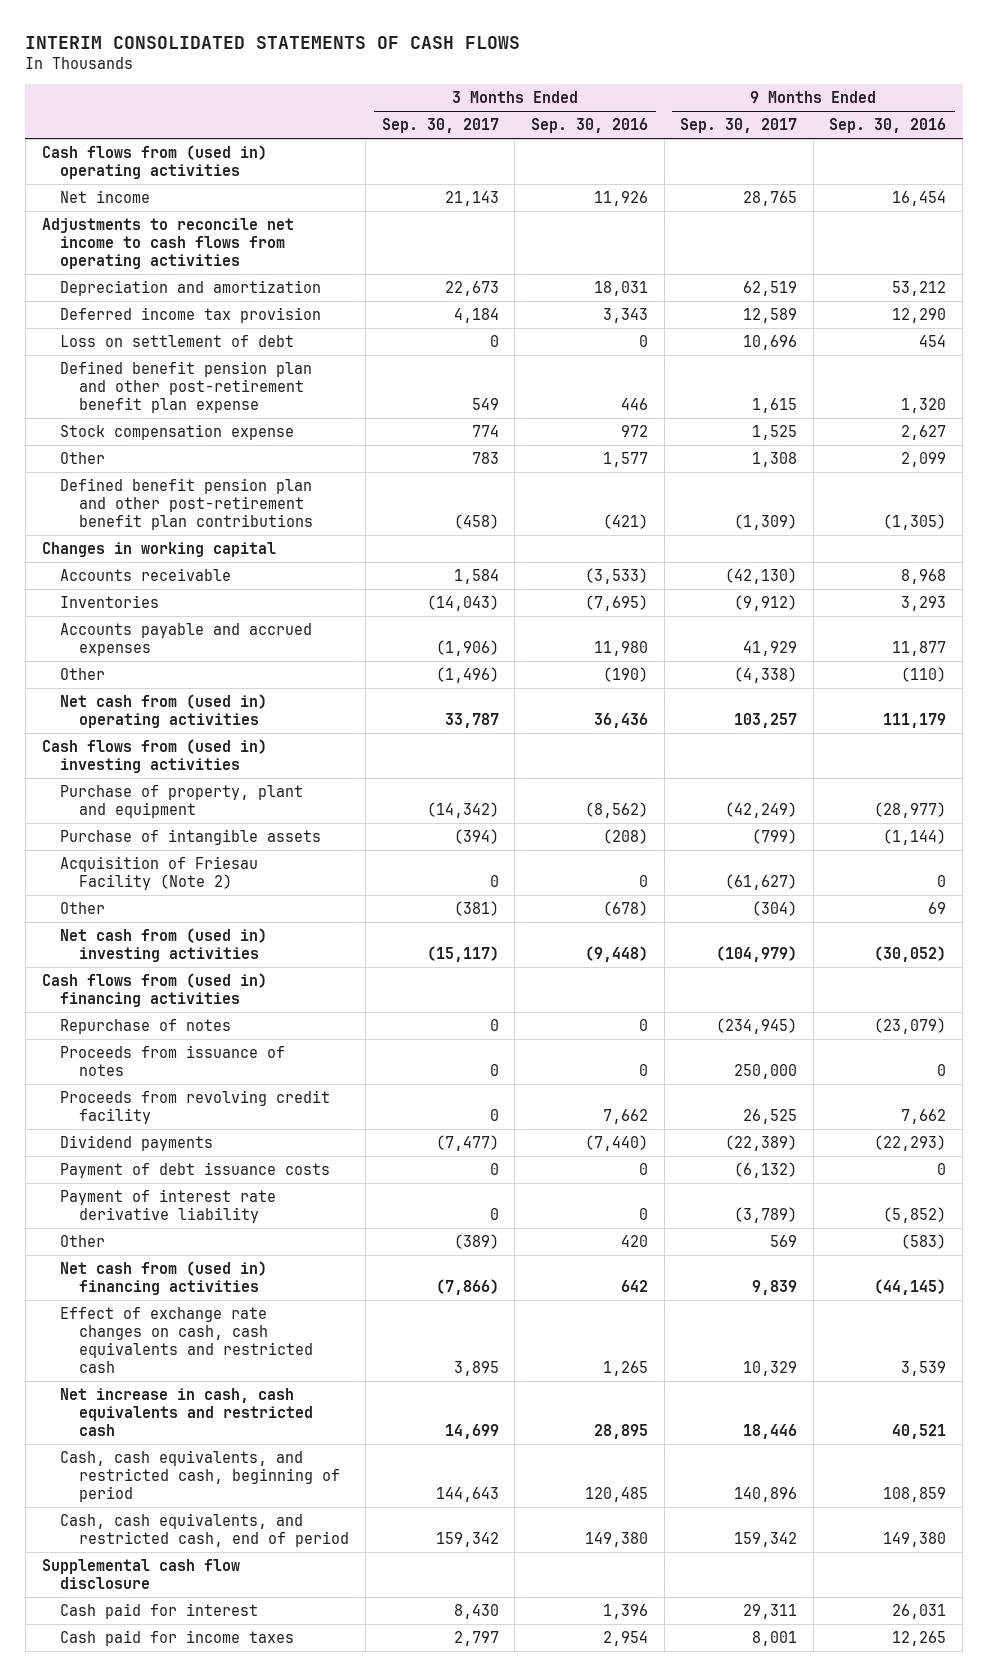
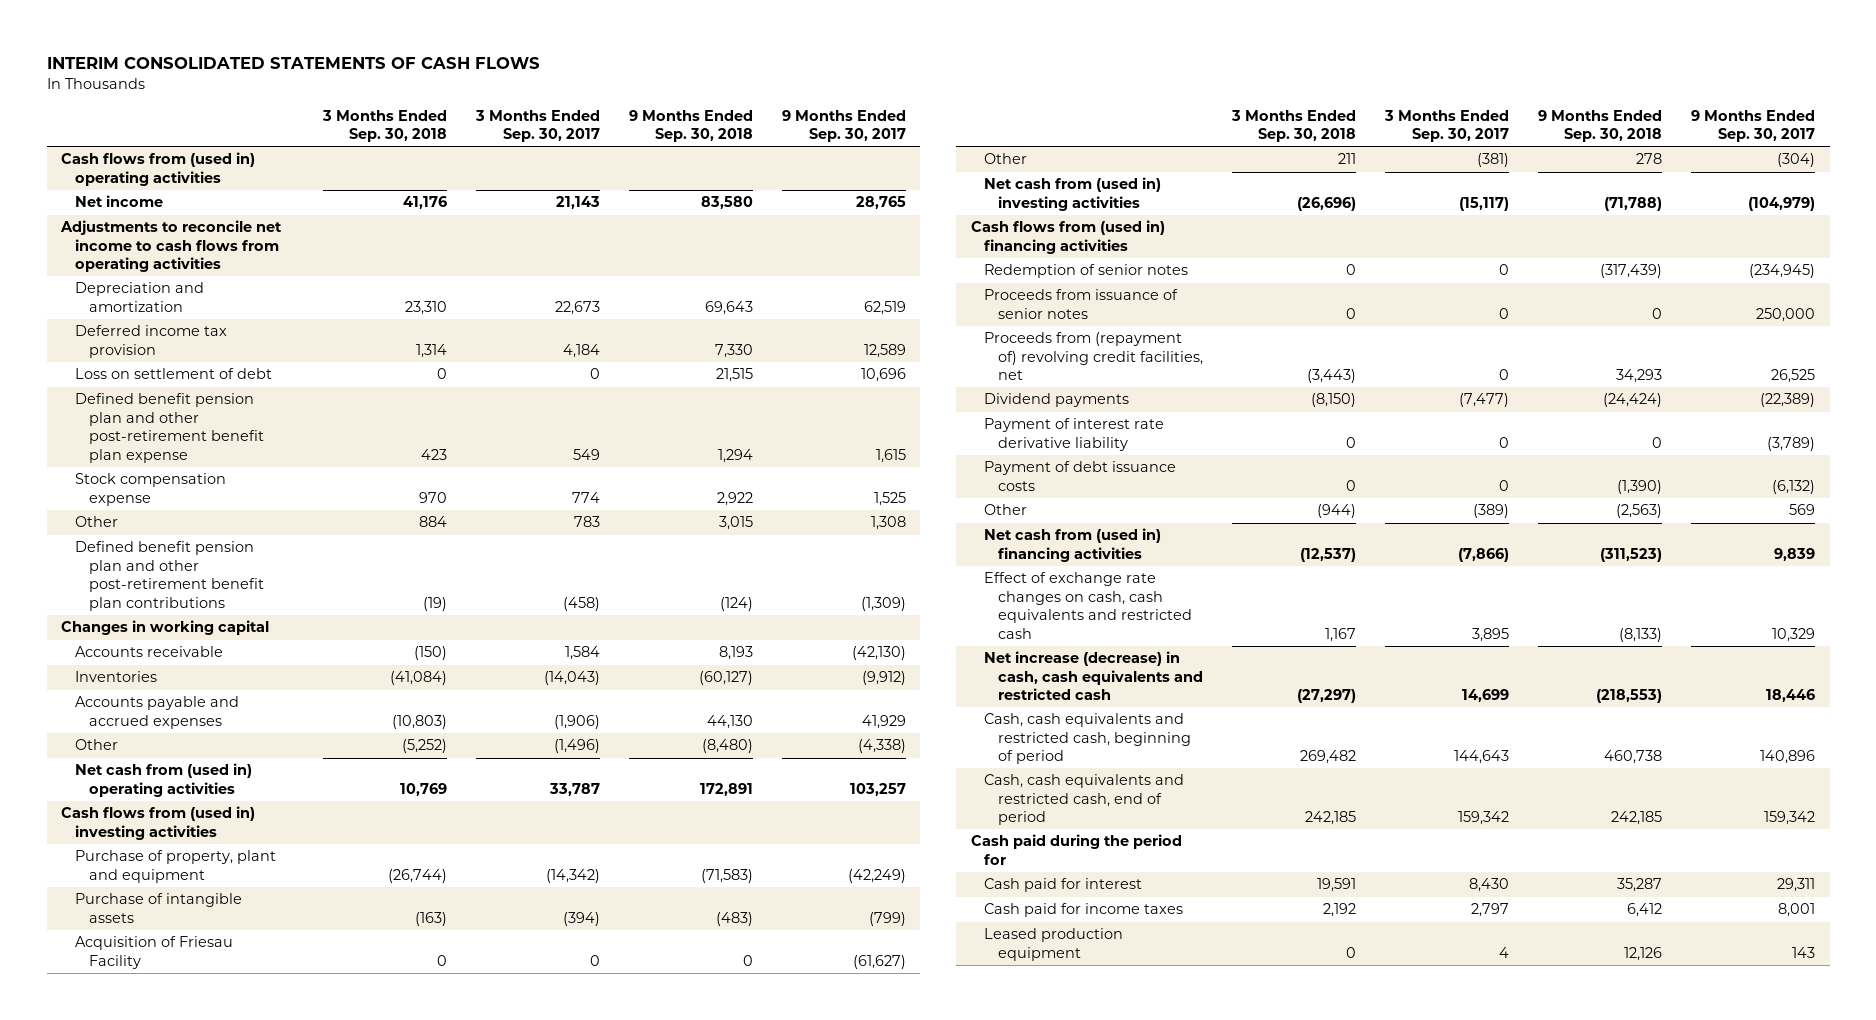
- | 3 Months Ended Sep. 30, 2017 | 3 Months Ended Sep. 30, 2016 | 9 Months Ended Sep. 30, 2017 | 9 Months Ended Sep. 30, 2016
+ | 3 Months Ended Sep. 30, 2018 | 3 Months Ended Sep. 30, 2017 | 9 Months Ended Sep. 30, 2018 | 9 Months Ended Sep. 30, 2017
- Acquisition of Friesau Facility (Note 2) | 0 | 0 | (61,627) | 0
+ Acquisition of Friesau Facility | 0 | 0 | 0 | (61,627)
- Repurchase of notes | 0 | 0 | (234,945) | (23,079)
- Proceeds from issuance of notes | 0 | 0 | 250,000 | 0
- Proceeds from revolving credit facility | 0 | 7,662 | 26,525 | 7,662
+ Redemption of senior notes | 0 | 0 | (317,439) | (234,945)
+ Proceeds from issuance of senior notes | 0 | 0 | 0 | 250,000
+ Proceeds from (repayment of) revolving credit facilities, net | (3,443) | 0 | 34,293 | 26,525
moved down: Payment of debt issuance costs | 0 | 0 | (1,390) | (6,132)
- Net increase in cash, cash equivalents and restricted cash | 14,699 | 28,895 | 18,446 | 40,521
- Cash, cash equivalents, and restricted cash, beginning of period | 144,643 | 120,485 | 140,896 | 108,859
- Cash, cash equivalents, and restricted cash, end of period | 159,342 | 149,380 | 159,342 | 149,380
- Supplemental cash flow disclosure
+ Net increase (decrease) in cash, cash equivalents and restricted cash | (27,297) | 14,699 | (218,553) | 18,446
+ Cash, cash equivalents and restricted cash, beginning of period | 269,482 | 144,643 | 460,738 | 140,896
+ Cash, cash equivalents and restricted cash, end of period | 242,185 | 159,342 | 242,185 | 159,342
+ Cash paid during the period for
+ Leased production equipment | 0 | 4 | 12,126 | 143

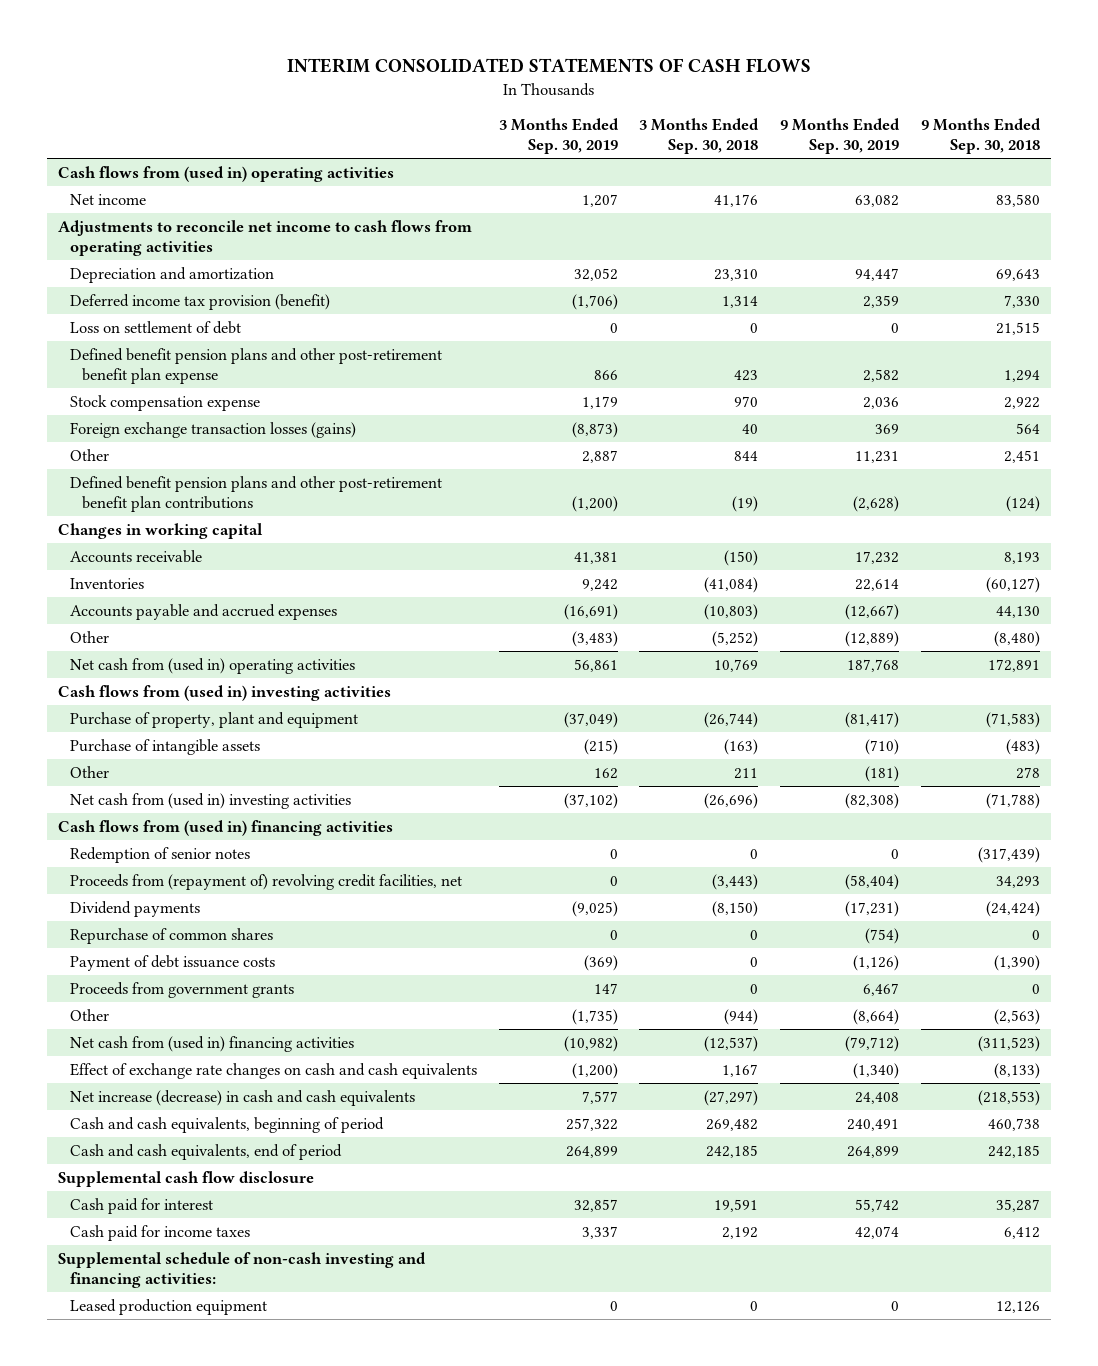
- | 3 Months Ended Sep. 30, 2018 | 3 Months Ended Sep. 30, 2017 | 9 Months Ended Sep. 30, 2018 | 9 Months Ended Sep. 30, 2017
+ | 3 Months Ended Sep. 30, 2019 | 3 Months Ended Sep. 30, 2018 | 9 Months Ended Sep. 30, 2019 | 9 Months Ended Sep. 30, 2018
- Deferred income tax provision | 1,314 | 4,184 | 7,330 | 12,589
+ Deferred income tax provision (benefit) | (1,706) | 1,314 | 2,359 | 7,330
- Defined benefit pension plan and other post-retirement benefit plan expense | 423 | 549 | 1,294 | 1,615
+ Defined benefit pension plans and other post-retirement benefit plan expense | 866 | 423 | 2,582 | 1,294
- Other | 884 | 783 | 3,015 | 1,308
- Defined benefit pension plan and other post-retirement benefit plan contributions | (19) | (458) | (124) | (1,309)
+ Foreign exchange transaction losses (gains) | (8,873) | 40 | 369 | 564
+ Other | 2,887 | 844 | 11,231 | 2,451
+ Defined benefit pension plans and other post-retirement benefit plan contributions | (1,200) | (19) | (2,628) | (124)
- Acquisition of Friesau Facility | 0 | 0 | 0 | (61,627)
- Proceeds from issuance of senior notes | 0 | 0 | 0 | 250,000
- Payment of interest rate derivative liability | 0 | 0 | 0 | (3,789)
+ Repurchase of common shares | 0 | 0 | (754) | 0
+ Proceeds from government grants | 147 | 0 | 6,467 | 0
- Effect of exchange rate changes on cash, cash equivalents and restricted cash | 1,167 | 3,895 | (8,133) | 10,329
- Net increase (decrease) in cash, cash equivalents and restricted cash | (27,297) | 14,699 | (218,553) | 18,446
- Cash, cash equivalents and restricted cash, beginning of period | 269,482 | 144,643 | 460,738 | 140,896
- Cash, cash equivalents and restricted cash, end of period | 242,185 | 159,342 | 242,185 | 159,342
- Cash paid during the period for
+ Effect of exchange rate changes on cash and cash equivalents | (1,200) | 1,167 | (1,340) | (8,133)
+ Net increase (decrease) in cash and cash equivalents | 7,577 | (27,297) | 24,408 | (218,553)
+ Cash and cash equivalents, beginning of period | 257,322 | 269,482 | 240,491 | 460,738
+ Cash and cash equivalents, end of period | 264,899 | 242,185 | 264,899 | 242,185
+ Supplemental cash flow disclosure
+ Supplemental schedule of non-cash investing and financing activities:

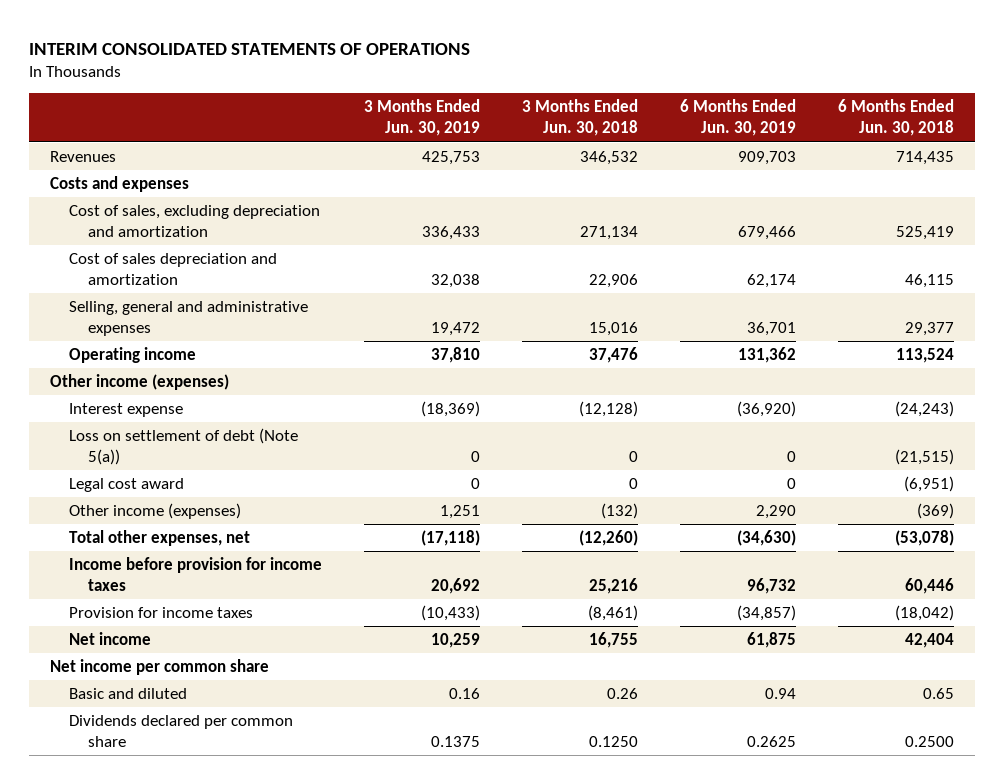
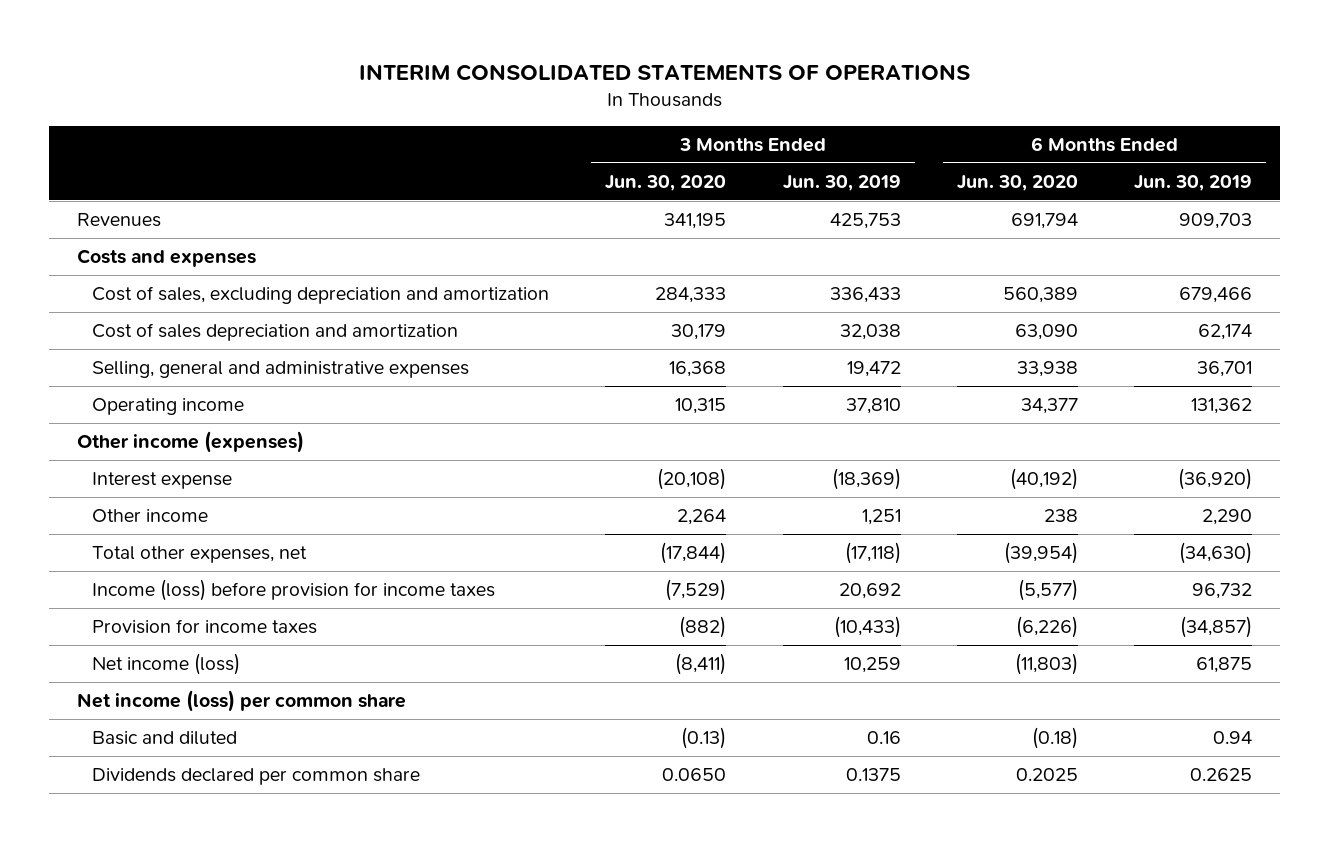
- | 3 Months Ended Jun. 30, 2019 | 3 Months Ended Jun. 30, 2018 | 6 Months Ended Jun. 30, 2019 | 6 Months Ended Jun. 30, 2018
+ | 3 Months Ended Jun. 30, 2020 | 3 Months Ended Jun. 30, 2019 | 6 Months Ended Jun. 30, 2020 | 6 Months Ended Jun. 30, 2019
- Loss on settlement of debt (Note 5(a)) | 0 | 0 | 0 | (21,515)
- Legal cost award | 0 | 0 | 0 | (6,951)
- Other income (expenses) | 1,251 | (132) | 2,290 | (369)
+ Other income | 2,264 | 1,251 | 238 | 2,290
- Income before provision for income taxes | 20,692 | 25,216 | 96,732 | 60,446
+ Income (loss) before provision for income taxes | (7,529) | 20,692 | (5,577) | 96,732
- Net income | 10,259 | 16,755 | 61,875 | 42,404
- Net income per common share
+ Net income (loss) | (8,411) | 10,259 | (11,803) | 61,875
+ Net income (loss) per common share

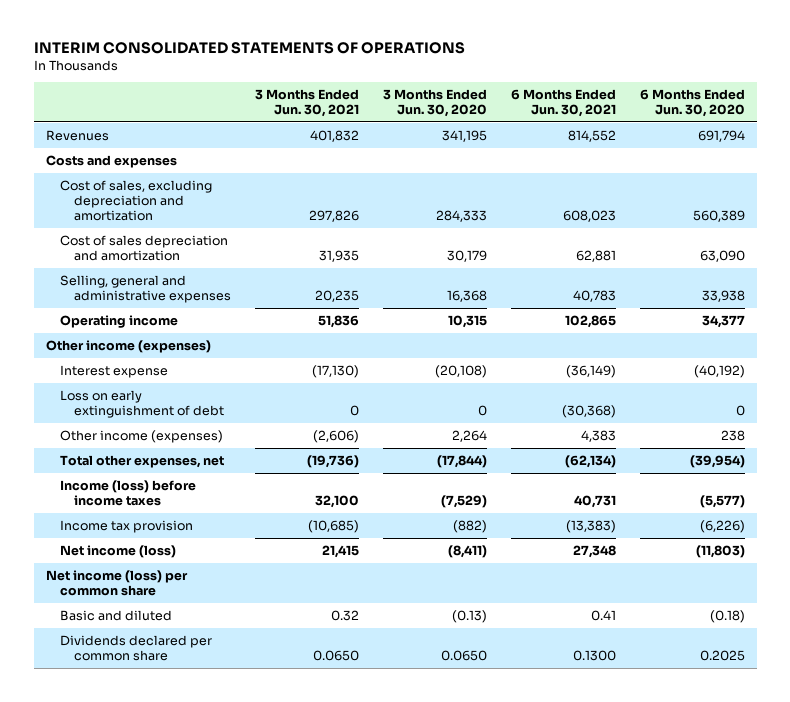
- | 3 Months Ended Jun. 30, 2020 | 3 Months Ended Jun. 30, 2019 | 6 Months Ended Jun. 30, 2020 | 6 Months Ended Jun. 30, 2019
+ | 3 Months Ended Jun. 30, 2021 | 3 Months Ended Jun. 30, 2020 | 6 Months Ended Jun. 30, 2021 | 6 Months Ended Jun. 30, 2020
- Other income | 2,264 | 1,251 | 238 | 2,290
+ Loss on early extinguishment of debt | 0 | 0 | (30,368) | 0
+ Other income (expenses) | (2,606) | 2,264 | 4,383 | 238
- Income (loss) before provision for income taxes | (7,529) | 20,692 | (5,577) | 96,732
- Provision for income taxes | (882) | (10,433) | (6,226) | (34,857)
+ Income (loss) before income taxes | 32,100 | (7,529) | 40,731 | (5,577)
+ Income tax provision | (10,685) | (882) | (13,383) | (6,226)

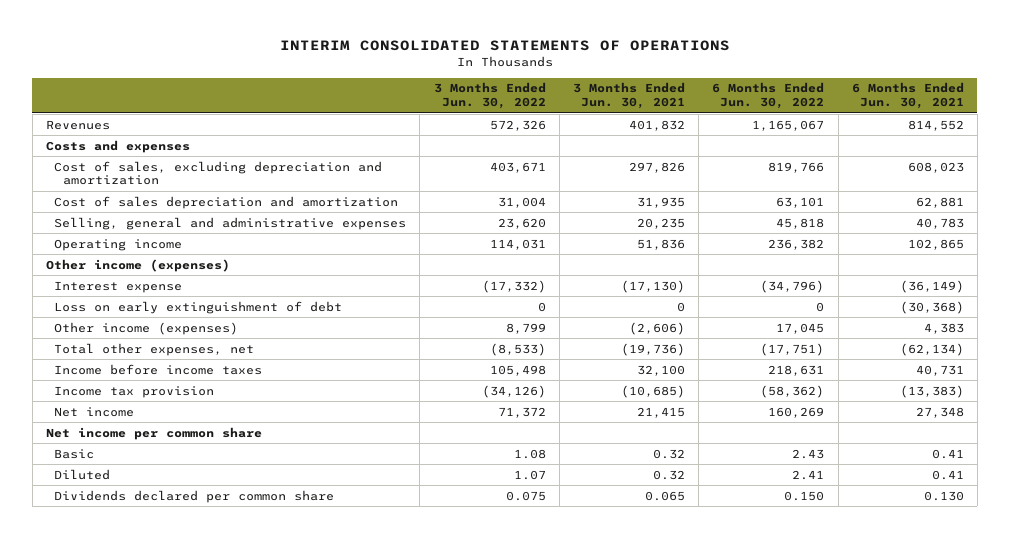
- | 3 Months Ended Jun. 30, 2021 | 3 Months Ended Jun. 30, 2020 | 6 Months Ended Jun. 30, 2021 | 6 Months Ended Jun. 30, 2020
+ | 3 Months Ended Jun. 30, 2022 | 3 Months Ended Jun. 30, 2021 | 6 Months Ended Jun. 30, 2022 | 6 Months Ended Jun. 30, 2021
- Income (loss) before income taxes | 32,100 | (7,529) | 40,731 | (5,577)
+ Income before income taxes | 105,498 | 32,100 | 218,631 | 40,731
- Net income (loss) | 21,415 | (8,411) | 27,348 | (11,803)
- Net income (loss) per common share
- Basic and diluted | 0.32 | (0.13) | 0.41 | (0.18)
- Dividends declared per common share | 0.0650 | 0.0650 | 0.1300 | 0.2025
+ Net income | 71,372 | 21,415 | 160,269 | 27,348
+ Net income per common share
+ Basic | 1.08 | 0.32 | 2.43 | 0.41
+ Diluted | 1.07 | 0.32 | 2.41 | 0.41
+ Dividends declared per common share | 0.075 | 0.065 | 0.150 | 0.130

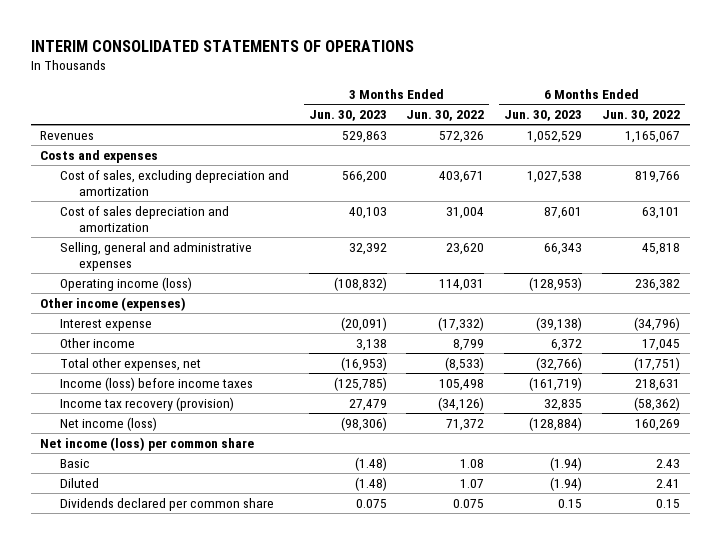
- | 3 Months Ended Jun. 30, 2022 | 3 Months Ended Jun. 30, 2021 | 6 Months Ended Jun. 30, 2022 | 6 Months Ended Jun. 30, 2021
+ | 3 Months Ended Jun. 30, 2023 | 3 Months Ended Jun. 30, 2022 | 6 Months Ended Jun. 30, 2023 | 6 Months Ended Jun. 30, 2022
- Operating income | 114,031 | 51,836 | 236,382 | 102,865
+ Operating income (loss) | (108,832) | 114,031 | (128,953) | 236,382
- Loss on early extinguishment of debt | 0 | 0 | 0 | (30,368)
- Other income (expenses) | 8,799 | (2,606) | 17,045 | 4,383
+ Other income | 3,138 | 8,799 | 6,372 | 17,045
- Income before income taxes | 105,498 | 32,100 | 218,631 | 40,731
- Income tax provision | (34,126) | (10,685) | (58,362) | (13,383)
- Net income | 71,372 | 21,415 | 160,269 | 27,348
- Net income per common share
+ Income (loss) before income taxes | (125,785) | 105,498 | (161,719) | 218,631
+ Income tax recovery (provision) | 27,479 | (34,126) | 32,835 | (58,362)
+ Net income (loss) | (98,306) | 71,372 | (128,884) | 160,269
+ Net income (loss) per common share
- Dividends declared per common share | 0.075 | 0.065 | 0.150 | 0.130
+ Dividends declared per common share | 0.075 | 0.075 | 0.15 | 0.15

